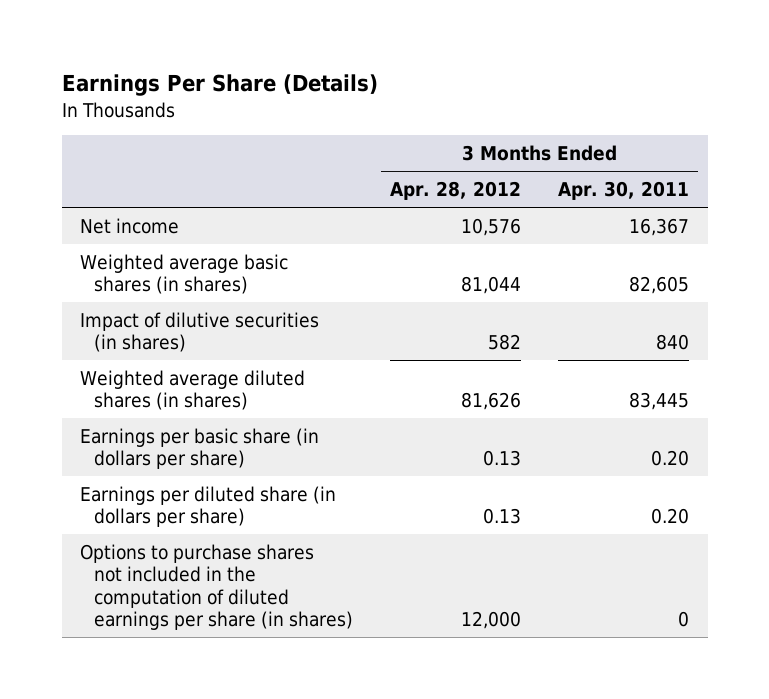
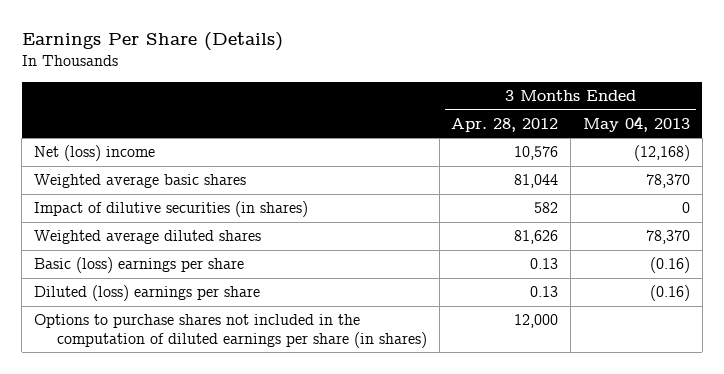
- | 3 Months Ended Apr. 28, 2012 | 3 Months Ended Apr. 30, 2011
+ | 3 Months Ended Apr. 28, 2012 | 3 Months Ended May 04, 2013
- Net income | 10,576 | 16,367
- Weighted average basic shares (in shares) | 81,044 | 82,605
+ Net (loss) income | 10,576 | (12,168)
+ Weighted average basic shares | 81,044 | 78,370
- Weighted average diluted shares (in shares) | 81,626 | 83,445
- Earnings per basic share (in dollars per share) | 0.13 | 0.20
- Earnings per diluted share (in dollars per share) | 0.13 | 0.20
+ Weighted average diluted shares | 81,626 | 78,370
+ Basic (loss) earnings per share | 0.13 | (0.16)
+ Diluted (loss) earnings per share | 0.13 | (0.16)

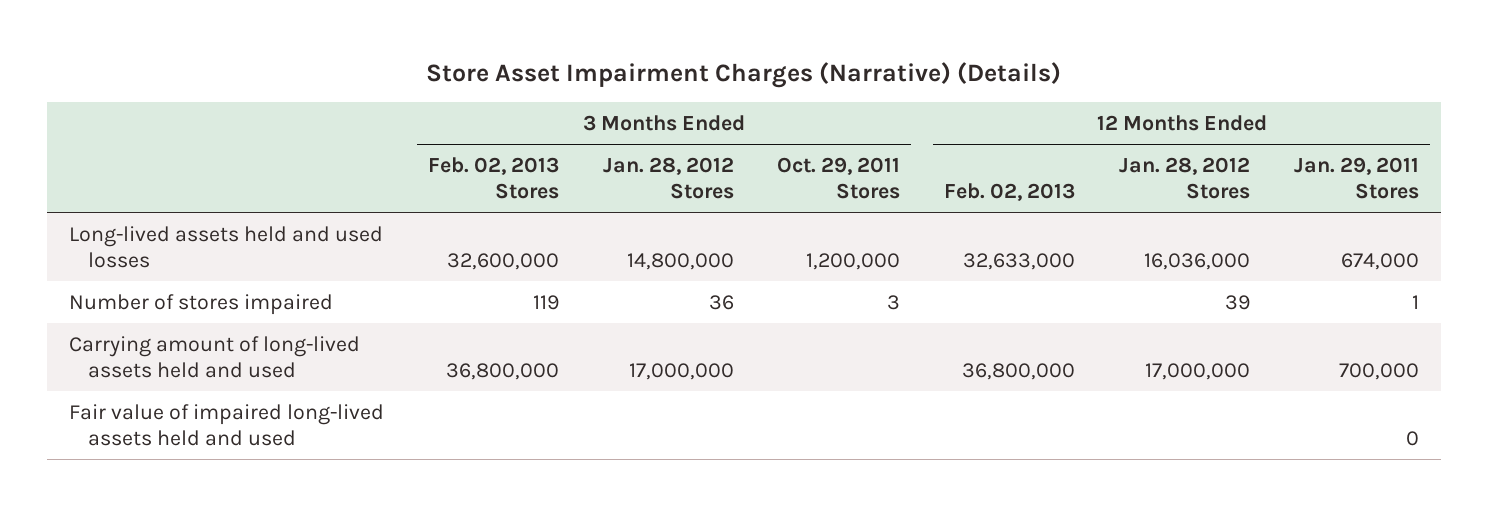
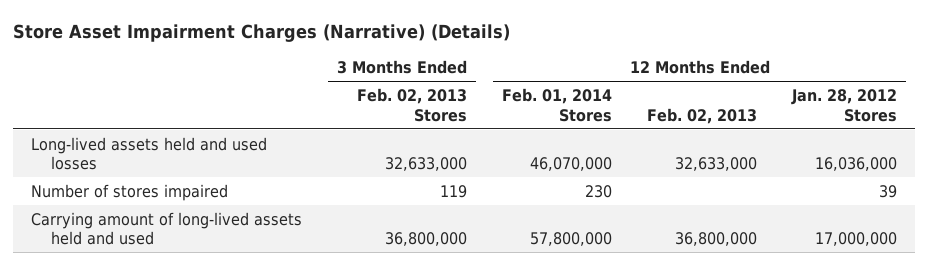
- | 3 Months Ended Feb. 02, 2013 Stores | 3 Months Ended Jan. 28, 2012 Stores | 3 Months Ended Oct. 29, 2011 Stores | 12 Months Ended Feb. 02, 2013 | 12 Months Ended Jan. 28, 2012 Stores | 12 Months Ended Jan. 29, 2011 Stores
+ | 3 Months Ended Feb. 02, 2013 Stores | 12 Months Ended Feb. 01, 2014 Stores | 12 Months Ended Feb. 02, 2013 | 12 Months Ended Jan. 28, 2012 Stores
- Long-lived assets held and used losses | 32,600,000 | 14,800,000 | 1,200,000 | 32,633,000 | 16,036,000 | 674,000
+ Long-lived assets held and used losses | 32,633,000 | 46,070,000 | 32,633,000 | 16,036,000
- Fair value of impaired long-lived assets held and used | | | | | | 0

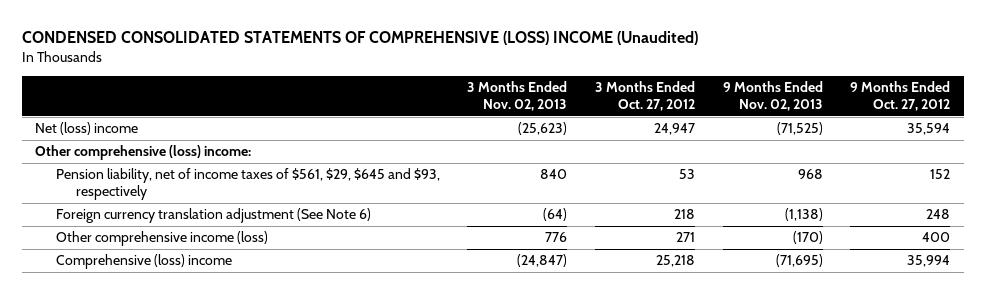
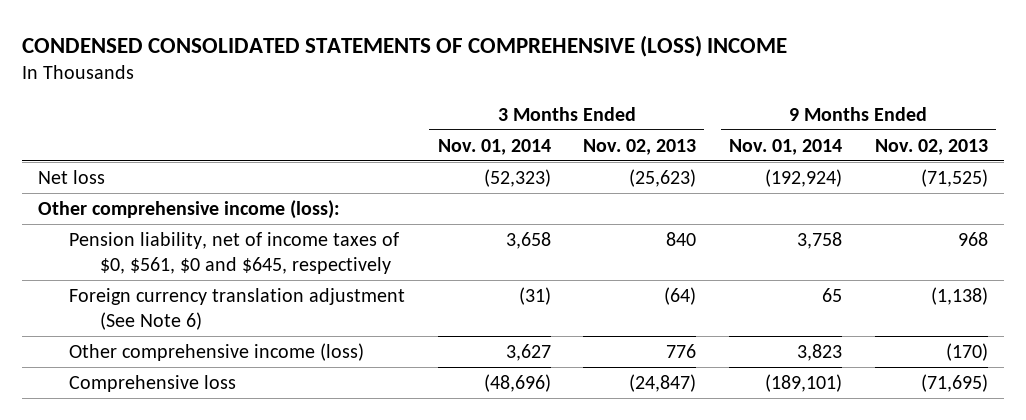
- CONDENSED CONSOLIDATED STATEMENTS OF COMPREHENSIVE (LOSS) INCOME (Unaudited)
+ CONDENSED CONSOLIDATED STATEMENTS OF COMPREHENSIVE (LOSS) INCOME
- | 3 Months Ended Nov. 02, 2013 | 3 Months Ended Oct. 27, 2012 | 9 Months Ended Nov. 02, 2013 | 9 Months Ended Oct. 27, 2012
+ | 3 Months Ended Nov. 01, 2014 | 3 Months Ended Nov. 02, 2013 | 9 Months Ended Nov. 01, 2014 | 9 Months Ended Nov. 02, 2013
- Net (loss) income | (25,623) | 24,947 | (71,525) | 35,594
- Other comprehensive (loss) income:
- Pension liability, net of income taxes of $561, $29, $645 and $93, respectively | 840 | 53 | 968 | 152
+ Net loss | (52,323) | (25,623) | (192,924) | (71,525)
+ Other comprehensive income (loss):
+ Pension liability, net of income taxes of $0, $561, $0 and $645, respectively | 3,658 | 840 | 3,758 | 968
- Comprehensive (loss) income | (24,847) | 25,218 | (71,695) | 35,994
+ Comprehensive loss | (48,696) | (24,847) | (189,101) | (71,695)

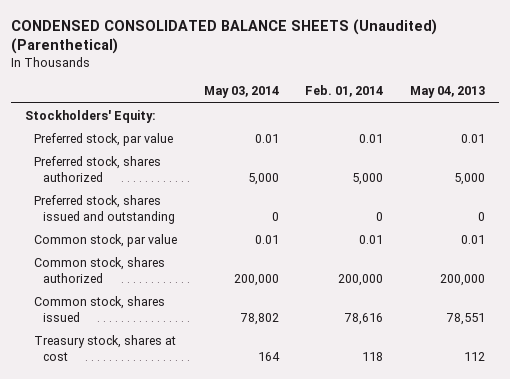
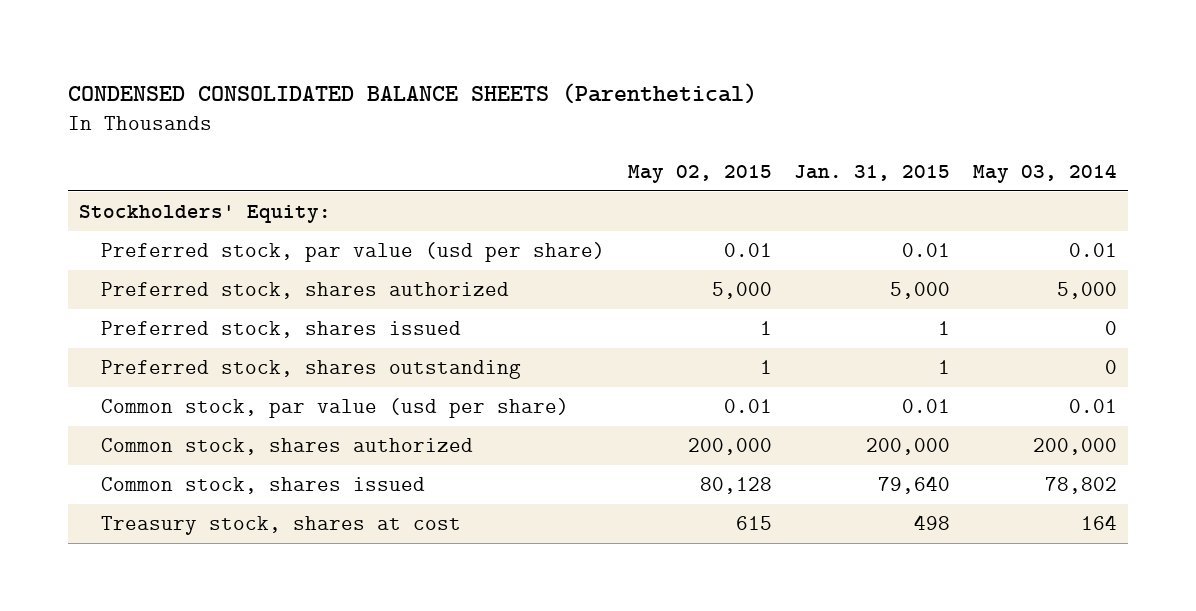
- CONDENSED CONSOLIDATED BALANCE SHEETS (Unaudited) (Parenthetical)
+ CONDENSED CONSOLIDATED BALANCE SHEETS (Parenthetical)
- | May 03, 2014 | Feb. 01, 2014 | May 04, 2013
+ | May 02, 2015 | Jan. 31, 2015 | May 03, 2014
- Preferred stock, par value | 0.01 | 0.01 | 0.01
+ Preferred stock, par value (usd per share) | 0.01 | 0.01 | 0.01
- Preferred stock, shares issued and outstanding | 0 | 0 | 0
- Common stock, par value | 0.01 | 0.01 | 0.01
+ Preferred stock, shares issued | 1 | 1 | 0
+ Preferred stock, shares outstanding | 1 | 1 | 0
+ Common stock, par value (usd per share) | 0.01 | 0.01 | 0.01

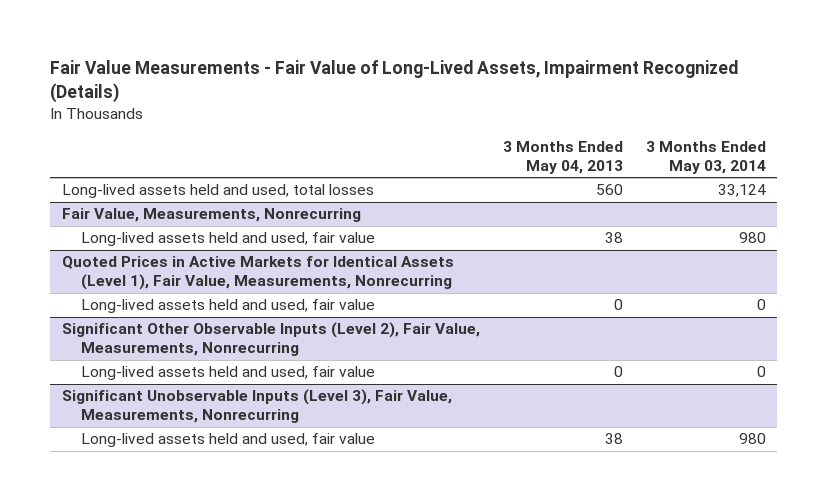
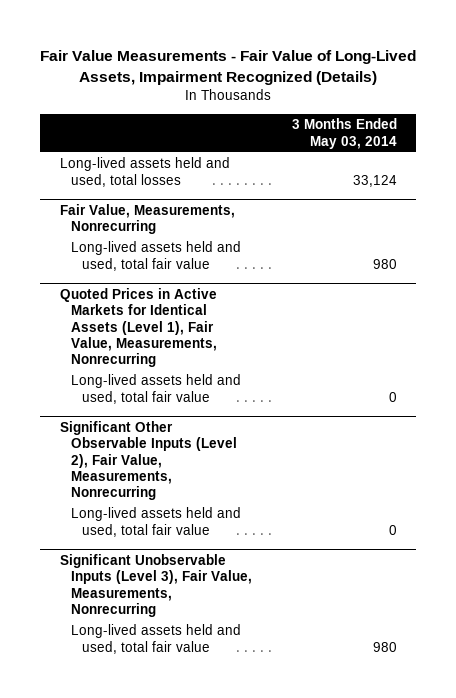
- | 3 Months Ended May 04, 2013 | 3 Months Ended May 03, 2014
+ | 3 Months Ended May 03, 2014
@ Fair Value, Measurements, Nonrecurring
- Long-lived assets held and used, fair value | 38 | 980
+ Long-lived assets held and used, total fair value | 980
@ Quoted Prices in Active Markets for Identical Assets (Level 1), Fair Value, Measurements, Nonrecurring
- Long-lived assets held and used, fair value | 0 | 0
+ Long-lived assets held and used, total fair value | 0
@ Significant Other Observable Inputs (Level 2), Fair Value, Measurements, Nonrecurring
- Long-lived assets held and used, fair value | 0 | 0
+ Long-lived assets held and used, total fair value | 0
@ Significant Unobservable Inputs (Level 3), Fair Value, Measurements, Nonrecurring
- Long-lived assets held and used, fair value | 38 | 980
+ Long-lived assets held and used, total fair value | 980

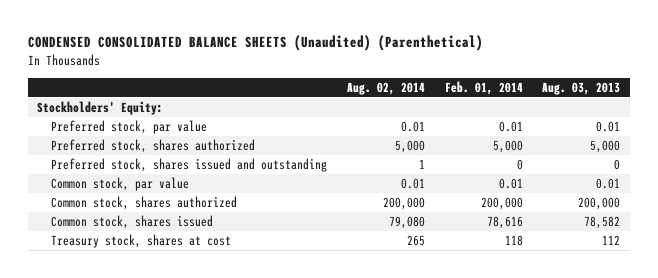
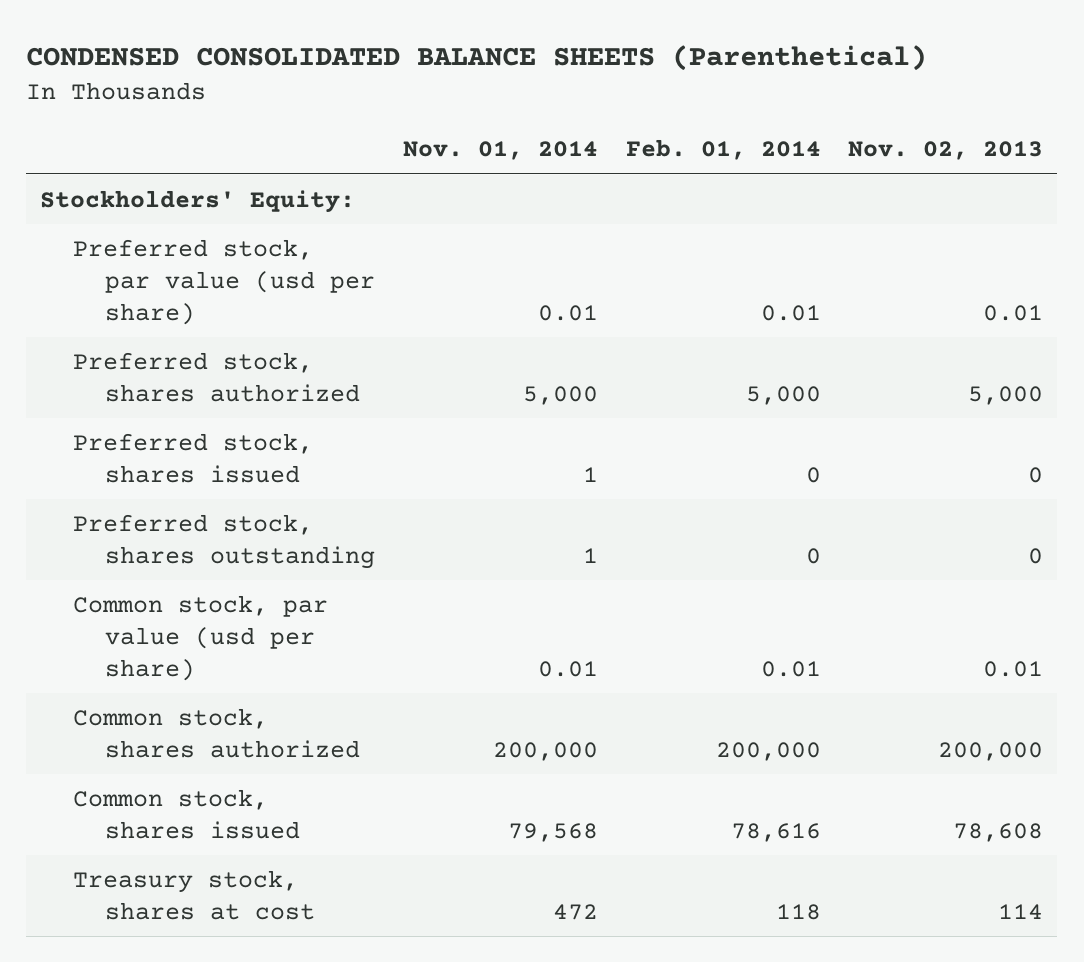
- CONDENSED CONSOLIDATED BALANCE SHEETS (Unaudited) (Parenthetical)
+ CONDENSED CONSOLIDATED BALANCE SHEETS (Parenthetical)
- | Aug. 02, 2014 | Feb. 01, 2014 | Aug. 03, 2013
+ | Nov. 01, 2014 | Feb. 01, 2014 | Nov. 02, 2013
- Preferred stock, par value | 0.01 | 0.01 | 0.01
+ Preferred stock, par value (usd per share) | 0.01 | 0.01 | 0.01
- Preferred stock, shares issued and outstanding | 1 | 0 | 0
- Common stock, par value | 0.01 | 0.01 | 0.01
+ Preferred stock, shares issued | 1 | 0 | 0
+ Preferred stock, shares outstanding | 1 | 0 | 0
+ Common stock, par value (usd per share) | 0.01 | 0.01 | 0.01

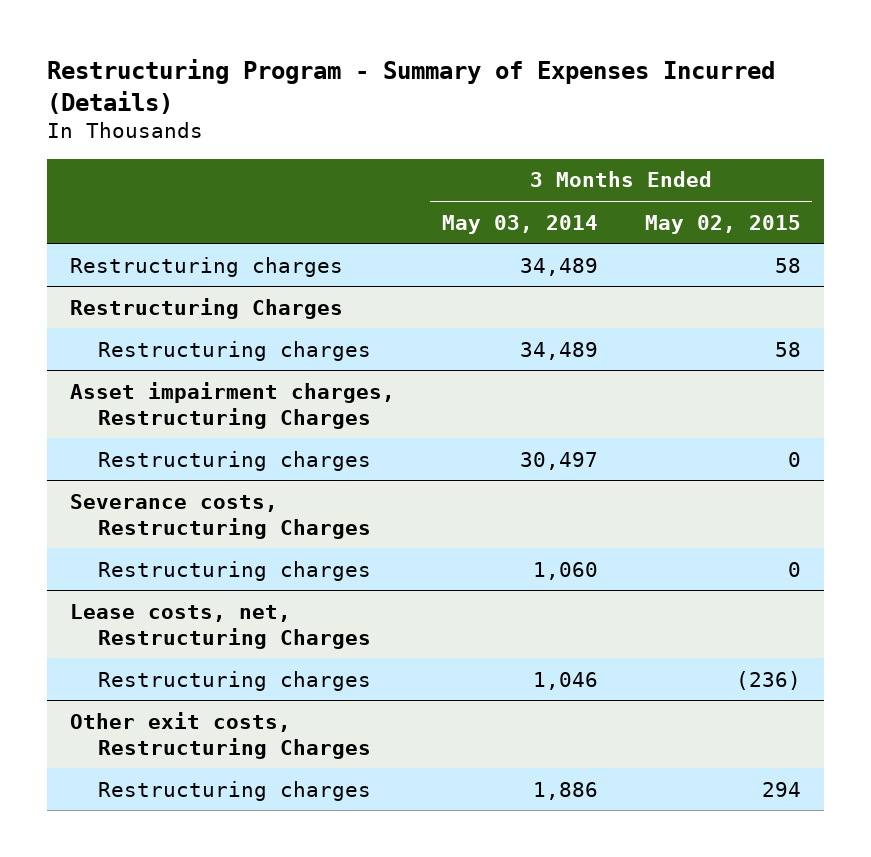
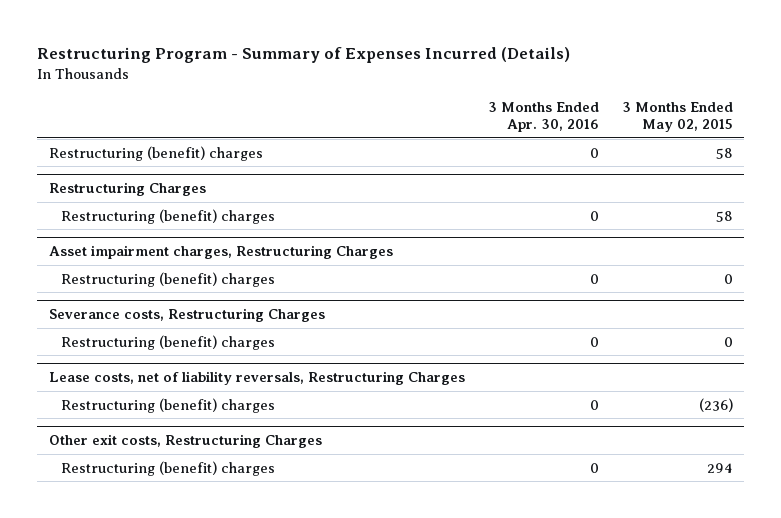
- | 3 Months Ended May 03, 2014 | 3 Months Ended May 02, 2015
+ | 3 Months Ended Apr. 30, 2016 | 3 Months Ended May 02, 2015
- Restructuring charges | 34,489 | 58
+ Restructuring (benefit) charges | 0 | 58
@ Restructuring Charges
- Restructuring charges | 34,489 | 58
+ Restructuring (benefit) charges | 0 | 58
@ Asset impairment charges, Restructuring Charges
- Restructuring charges | 30,497 | 0
+ Restructuring (benefit) charges | 0 | 0
@ Severance costs, Restructuring Charges
- Restructuring charges | 1,060 | 0
- Lease costs, net, Restructuring Charges
- Restructuring charges | 1,046 | (236)
@ Severance costs, Restructuring Charges
+ Restructuring (benefit) charges | 0 | 0
+ Lease costs, net of liability reversals, Restructuring Charges
+ Restructuring (benefit) charges | 0 | (236)
@ Other exit costs, Restructuring Charges
- Restructuring charges | 1,886 | 294
+ Restructuring (benefit) charges | 0 | 294

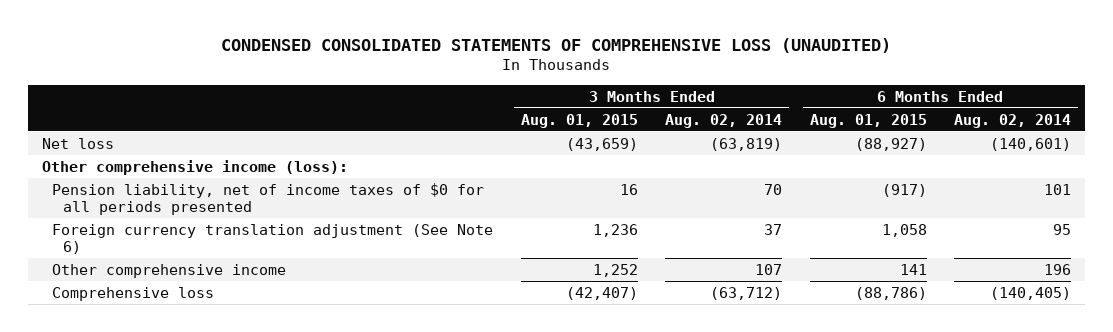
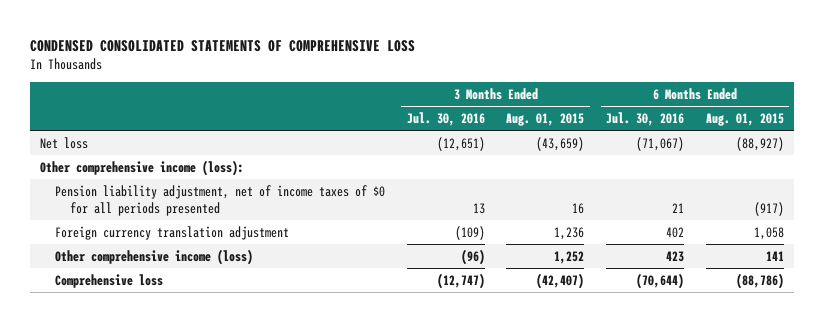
- CONDENSED CONSOLIDATED STATEMENTS OF COMPREHENSIVE LOSS (UNAUDITED)
+ CONDENSED CONSOLIDATED STATEMENTS OF COMPREHENSIVE LOSS
- | 3 Months Ended Aug. 01, 2015 | 3 Months Ended Aug. 02, 2014 | 6 Months Ended Aug. 01, 2015 | 6 Months Ended Aug. 02, 2014
+ | 3 Months Ended Jul. 30, 2016 | 3 Months Ended Aug. 01, 2015 | 6 Months Ended Jul. 30, 2016 | 6 Months Ended Aug. 01, 2015
- Pension liability, net of income taxes of $0 for all periods presented | 16 | 70 | (917) | 101
- Foreign currency translation adjustment (See Note 6) | 1,236 | 37 | 1,058 | 95
- Other comprehensive income | 1,252 | 107 | 141 | 196
+ Pension liability adjustment, net of income taxes of $0 for all periods presented | 13 | 16 | 21 | (917)
+ Foreign currency translation adjustment | (109) | 1,236 | 402 | 1,058
+ Other comprehensive income (loss) | (96) | 1,252 | 423 | 141

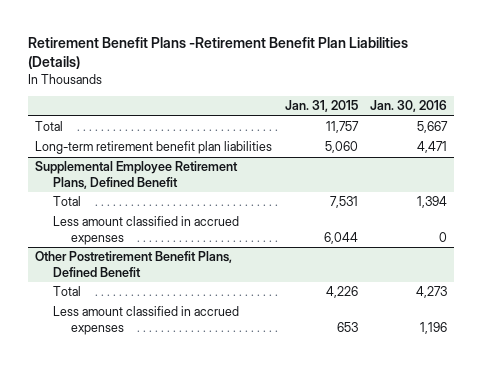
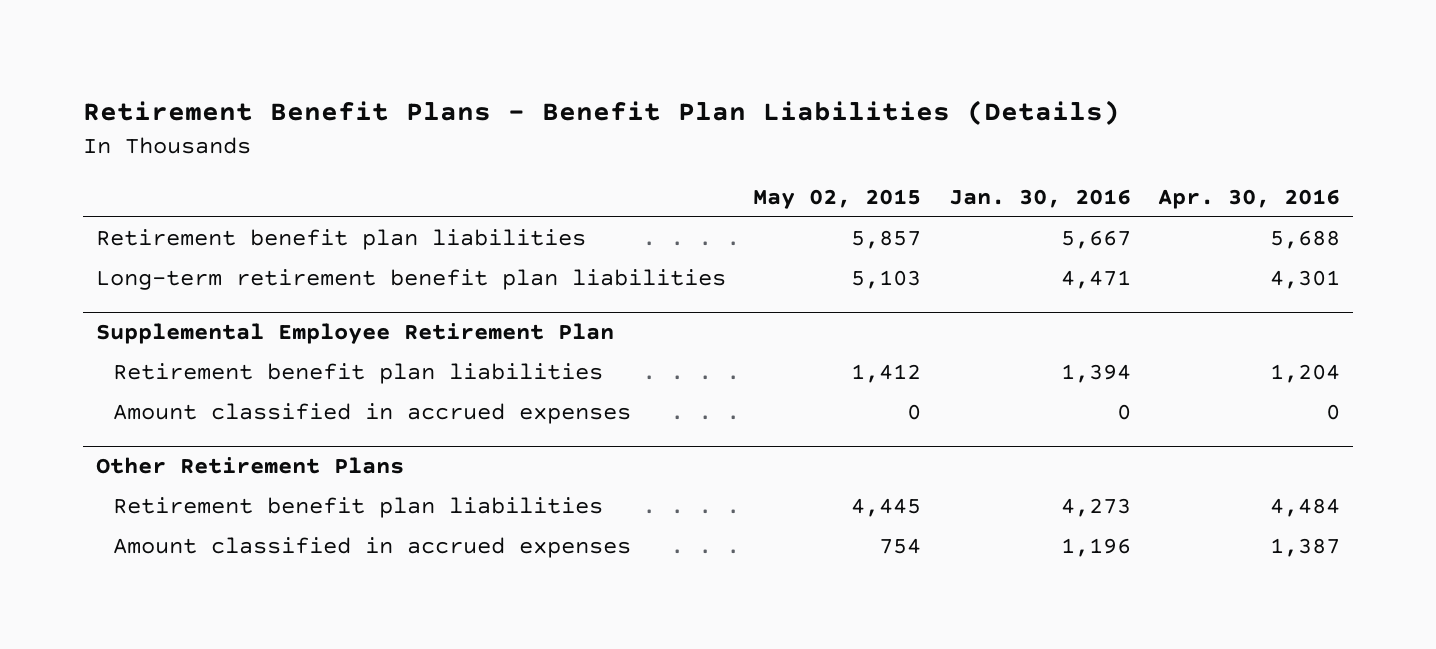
- Retirement Benefit Plans -Retirement Benefit Plan Liabilities (Details)
+ Retirement Benefit Plans - Benefit Plan Liabilities (Details)
- | Jan. 31, 2015 | Jan. 30, 2016
+ | May 02, 2015 | Jan. 30, 2016 | Apr. 30, 2016
- Total | 11,757 | 5,667
+ Retirement benefit plan liabilities | 5,857 | 5,667 | 5,688
- Supplemental Employee Retirement Plans, Defined Benefit
- Total | 7,531 | 1,394
- Less amount classified in accrued expenses | 6,044 | 0
- Other Postretirement Benefit Plans, Defined Benefit
- Total | 4,226 | 4,273
- Less amount classified in accrued expenses | 653 | 1,196
+ Supplemental Employee Retirement Plan
+ Retirement benefit plan liabilities | 1,412 | 1,394 | 1,204
+ Amount classified in accrued expenses | 0 | 0 | 0
+ Other Retirement Plans
+ Retirement benefit plan liabilities | 4,445 | 4,273 | 4,484
+ Amount classified in accrued expenses | 754 | 1,196 | 1,387

